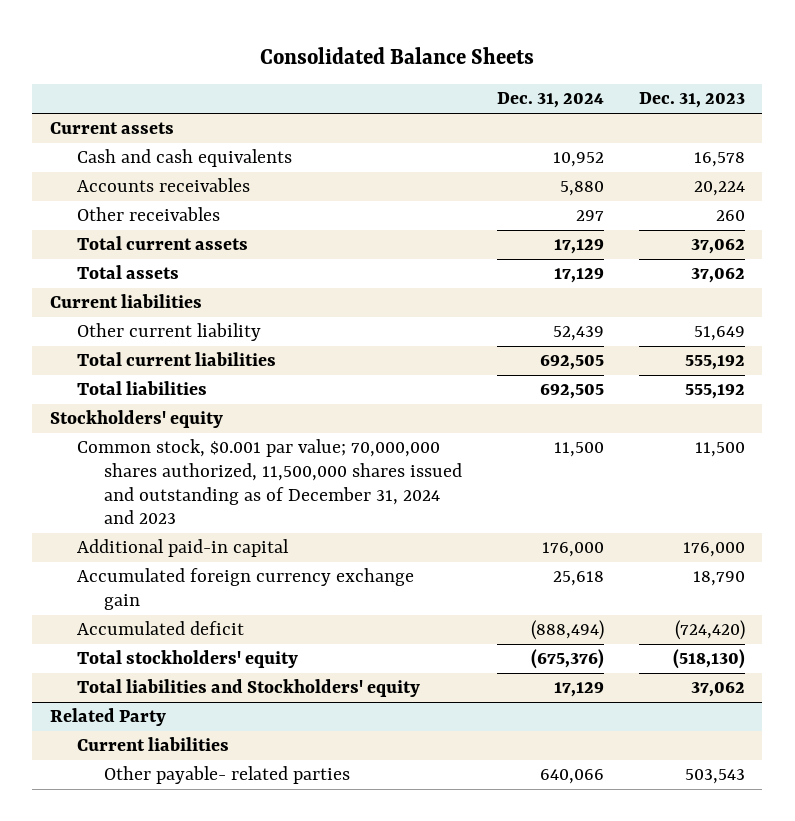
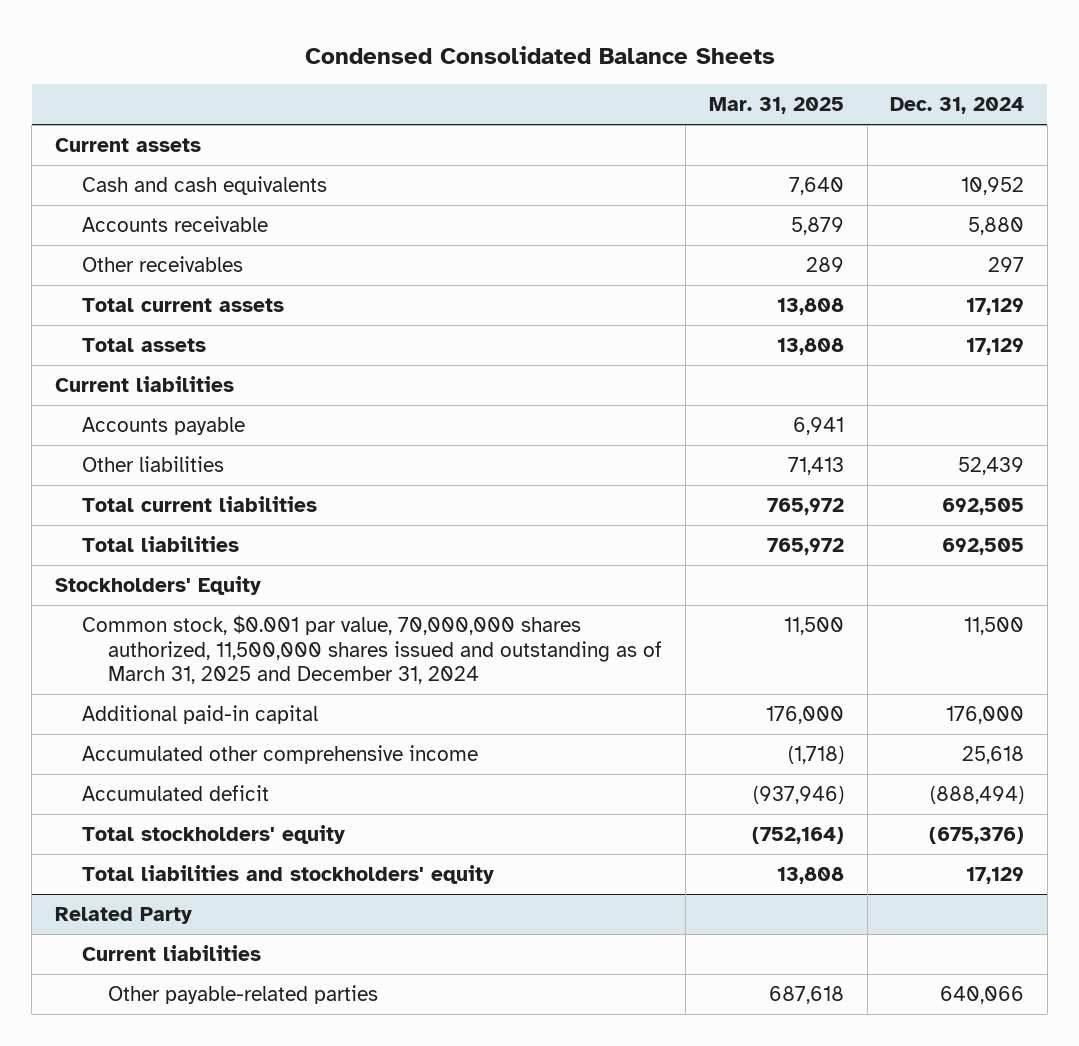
- Consolidated Balance Sheets
+ Condensed Consolidated Balance Sheets
- | Dec. 31, 2024 | Dec. 31, 2023
+ | Mar. 31, 2025 | Dec. 31, 2024
- Accounts receivables | 5,880 | 20,224
+ Accounts receivable | 5,879 | 5,880
- Other current liability | 52,439 | 51,649
+ Accounts payable | 6,941 |
+ Other liabilities | 71,413 | 52,439
- Stockholders' equity
- Common stock, $0.001 par value; 70,000,000 shares authorized, 11,500,000 shares issued and outstanding as of December 31, 2024 and 2023 | 11,500 | 11,500
+ Stockholders' Equity
+ Common stock, $0.001 par value, 70,000,000 shares authorized, 11,500,000 shares issued and outstanding as of March 31, 2025 and December 31, 2024 | 11,500 | 11,500
- Accumulated foreign currency exchange gain | 25,618 | 18,790
+ Accumulated other comprehensive income | (1,718) | 25,618
- Total liabilities and Stockholders' equity | 17,129 | 37,062
+ Total liabilities and stockholders' equity | 13,808 | 17,129
@ Related Party
- Other payable- related parties | 640,066 | 503,543
+ Other payable-related parties | 687,618 | 640,066

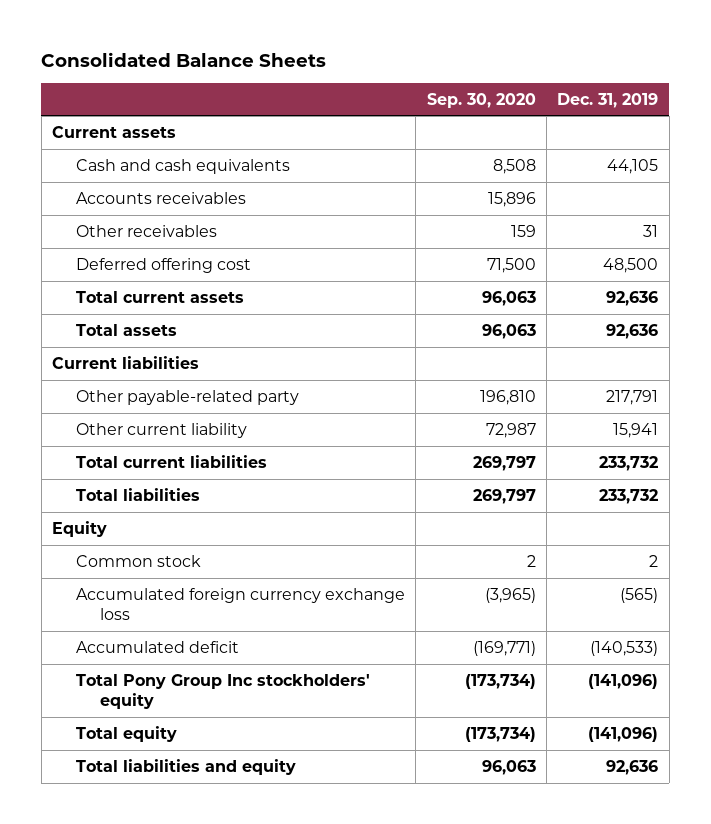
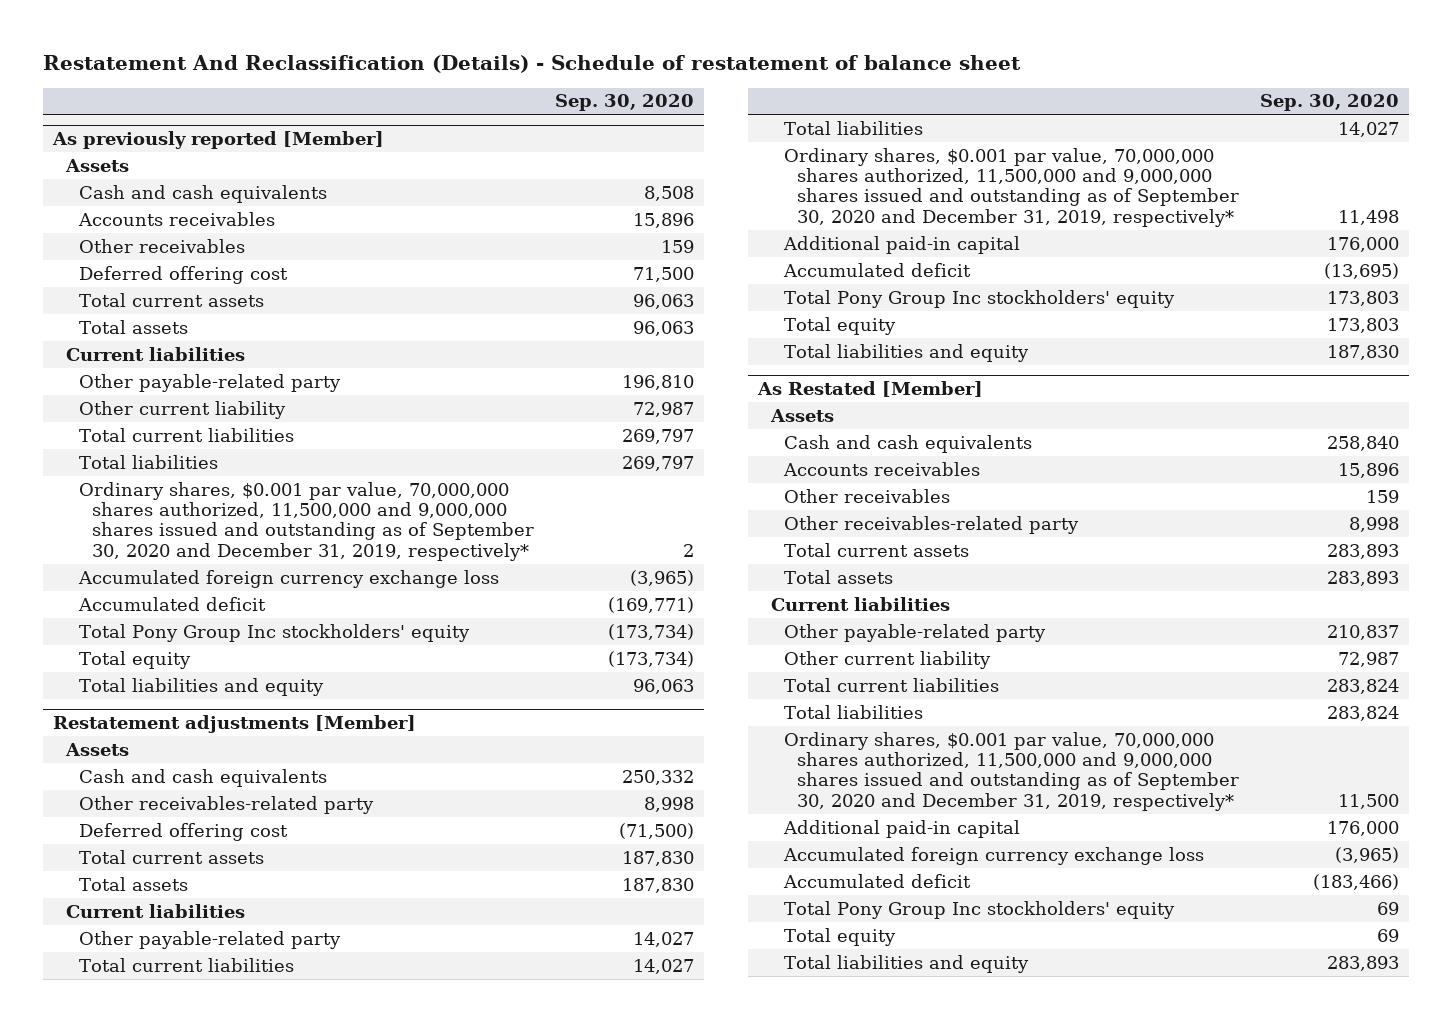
- Consolidated Balance Sheets
+ Restatement And Reclassification (Details) - Schedule of restatement of balance sheet
- | Sep. 30, 2020 | Dec. 31, 2019
+ | Sep. 30, 2020
- Current assets
+ As previously reported [Member]
+ Assets
- Equity
- Common stock | 2 | 2
+ Ordinary shares, $0.001 par value, 70,000,000 shares authorized, 11,500,000 and 9,000,000 shares issued and outstanding as of September 30, 2020 and December 31, 2019, respectively* | 2
+ Restatement adjustments [Member]
+ Assets
+ Cash and cash equivalents | 250,332
+ Other receivables-related party | 8,998
+ Deferred offering cost | (71,500)
+ Total current assets | 187,830
+ Total assets | 187,830
+ Current liabilities
+ Other payable-related party | 14,027
+ Total current liabilities | 14,027
+ Total liabilities | 14,027
+ Ordinary shares, $0.001 par value, 70,000,000 shares authorized, 11,500,000 and 9,000,000 shares issued and outstanding as of September 30, 2020 and December 31, 2019, respectively* | 11,498
+ Additional paid-in capital | 176,000
+ Accumulated deficit | (13,695)
+ Total Pony Group Inc stockholders' equity | 173,803
+ Total equity | 173,803
+ Total liabilities and equity | 187,830
+ As Restated [Member]
+ Assets
+ Cash and cash equivalents | 258,840
+ Accounts receivables | 15,896
+ Other receivables | 159
+ Other receivables-related party | 8,998
+ Total current assets | 283,893
+ Total assets | 283,893
+ Current liabilities
+ Other payable-related party | 210,837
+ Other current liability | 72,987
+ Total current liabilities | 283,824
+ Total liabilities | 283,824
+ Ordinary shares, $0.001 par value, 70,000,000 shares authorized, 11,500,000 and 9,000,000 shares issued and outstanding as of September 30, 2020 and December 31, 2019, respectively* | 11,500
+ Additional paid-in capital | 176,000
+ Accumulated foreign currency exchange loss | (3,965)
+ Accumulated deficit | (183,466)
+ Total Pony Group Inc stockholders' equity | 69
+ Total equity | 69
+ Total liabilities and equity | 283,893

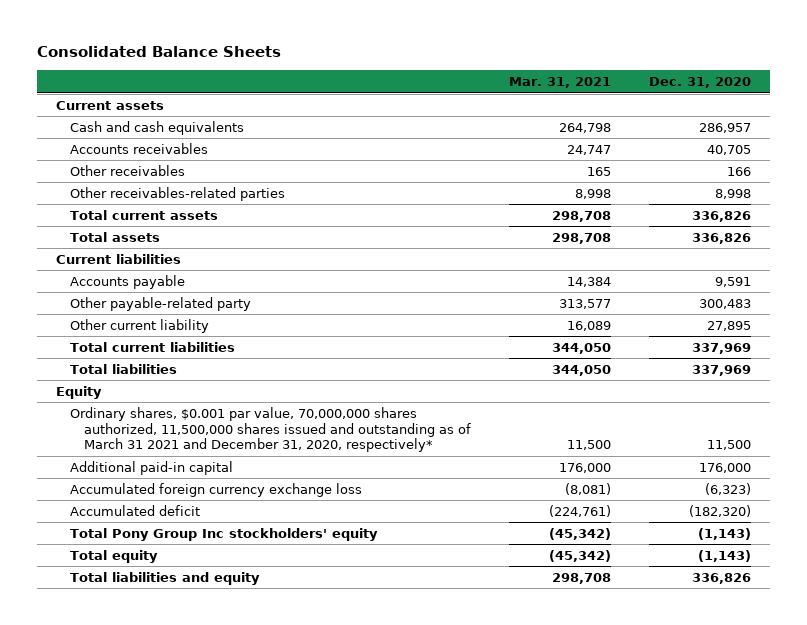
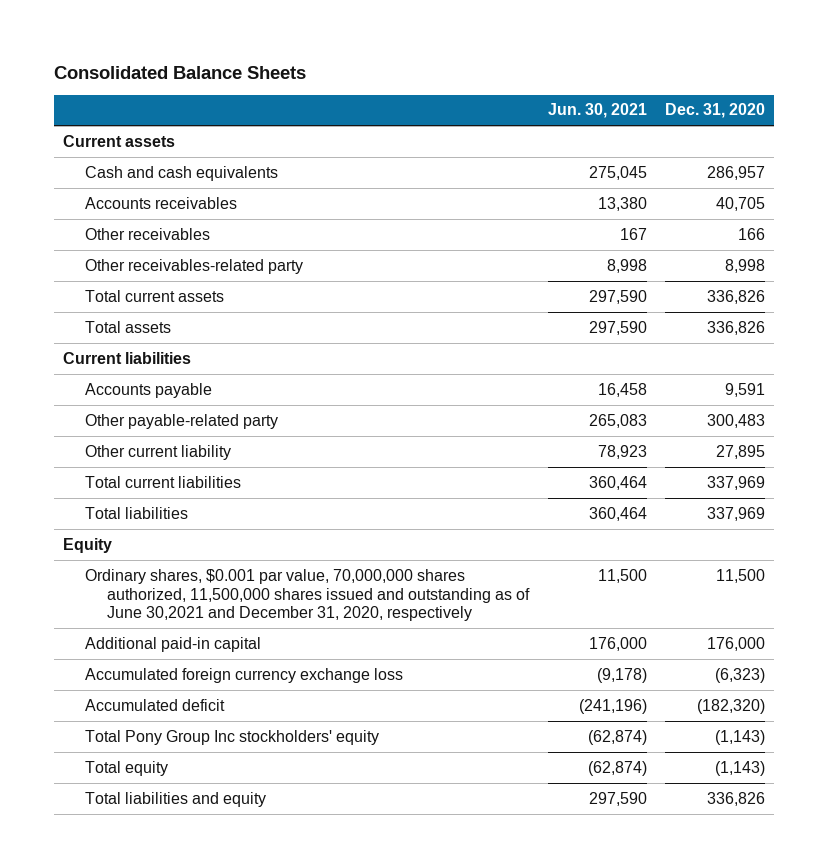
- | Mar. 31, 2021 | Dec. 31, 2020
+ | Jun. 30, 2021 | Dec. 31, 2020
- Other receivables-related parties | 8,998 | 8,998
+ Other receivables-related party | 8,998 | 8,998
- Ordinary shares, $0.001 par value, 70,000,000 shares authorized, 11,500,000 shares issued and outstanding as of March 31 2021 and December 31, 2020, respectively* | 11,500 | 11,500
+ Ordinary shares, $0.001 par value, 70,000,000 shares authorized, 11,500,000 shares issued and outstanding as of June 30,2021 and December 31, 2020, respectively | 11,500 | 11,500

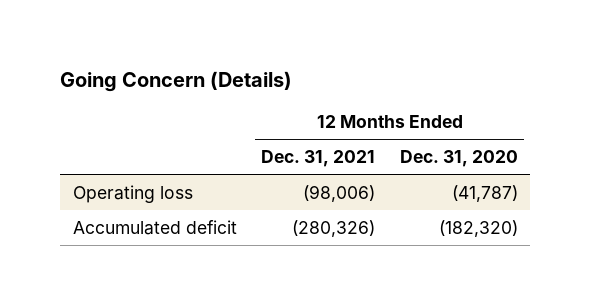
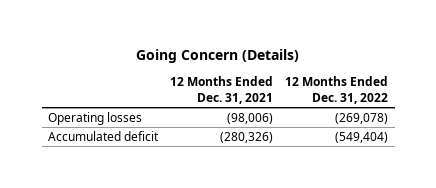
- | 12 Months Ended Dec. 31, 2021 | 12 Months Ended Dec. 31, 2020
+ | 12 Months Ended Dec. 31, 2021 | 12 Months Ended Dec. 31, 2022
- Operating loss | (98,006) | (41,787)
+ Operating losses | (98,006) | (269,078)

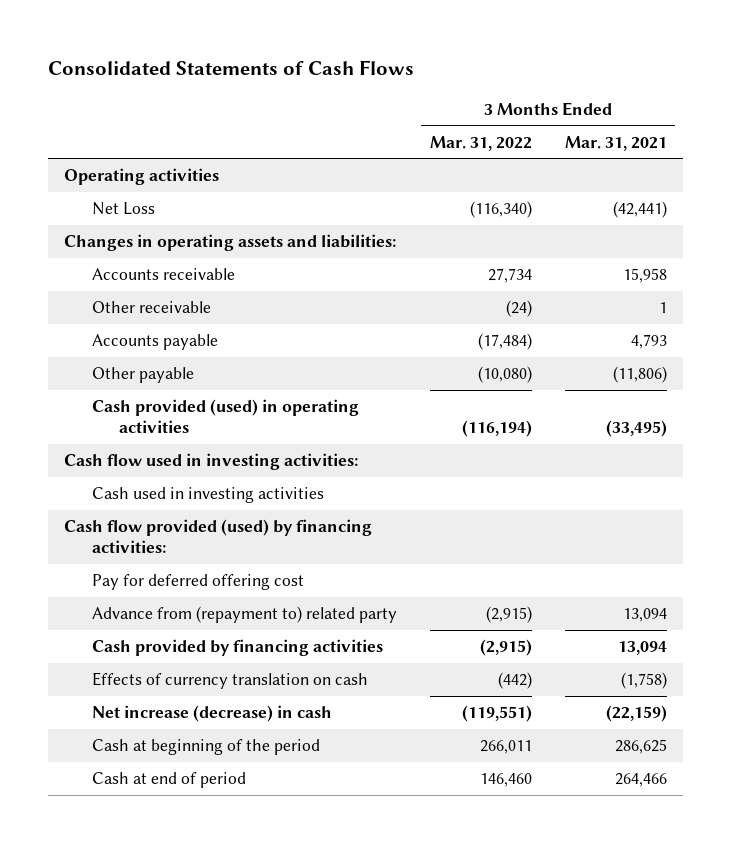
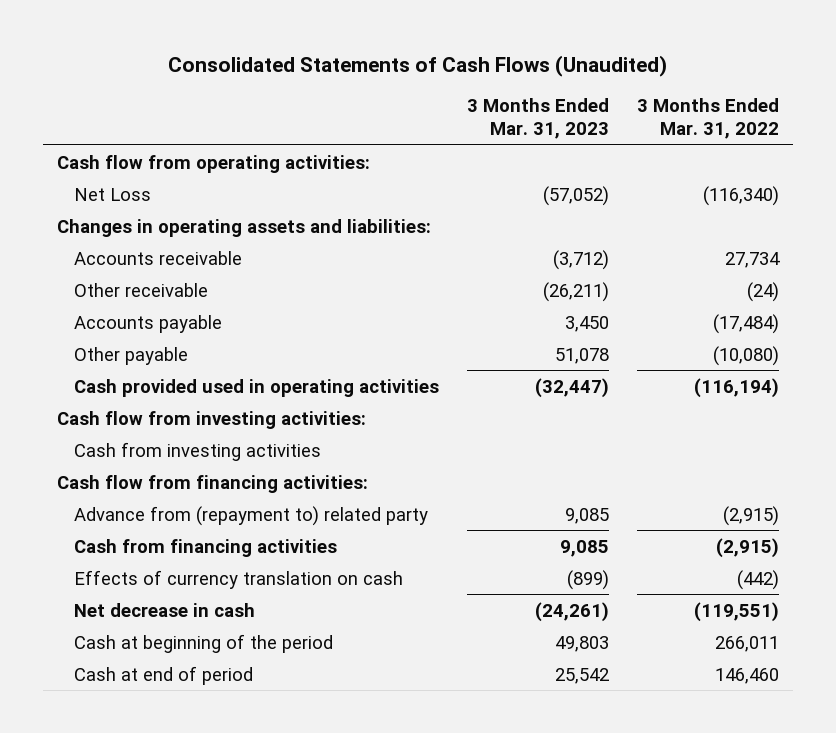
- Consolidated Statements of Cash Flows
+ Consolidated Statements of Cash Flows (Unaudited)
- | 3 Months Ended Mar. 31, 2022 | 3 Months Ended Mar. 31, 2021
+ | 3 Months Ended Mar. 31, 2023 | 3 Months Ended Mar. 31, 2022
- Operating activities
+ Cash flow from operating activities:
- Cash provided (used) in operating activities | (116,194) | (33,495)
- Cash flow used in investing activities:
- Cash used in investing activities
- Cash flow provided (used) by financing activities:
- Pay for deferred offering cost
+ Cash provided used in operating activities | (32,447) | (116,194)
+ Cash flow from investing activities:
+ Cash from investing activities
+ Cash flow from financing activities:
- Cash provided by financing activities | (2,915) | 13,094
+ Cash from financing activities | 9,085 | (2,915)
- Net increase (decrease) in cash | (119,551) | (22,159)
+ Net decrease in cash | (24,261) | (119,551)

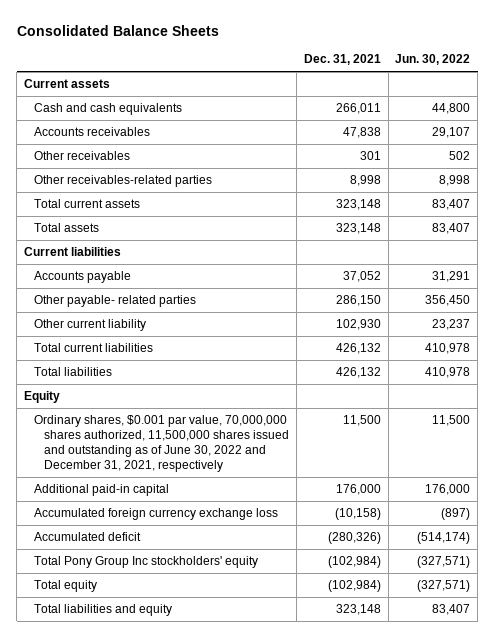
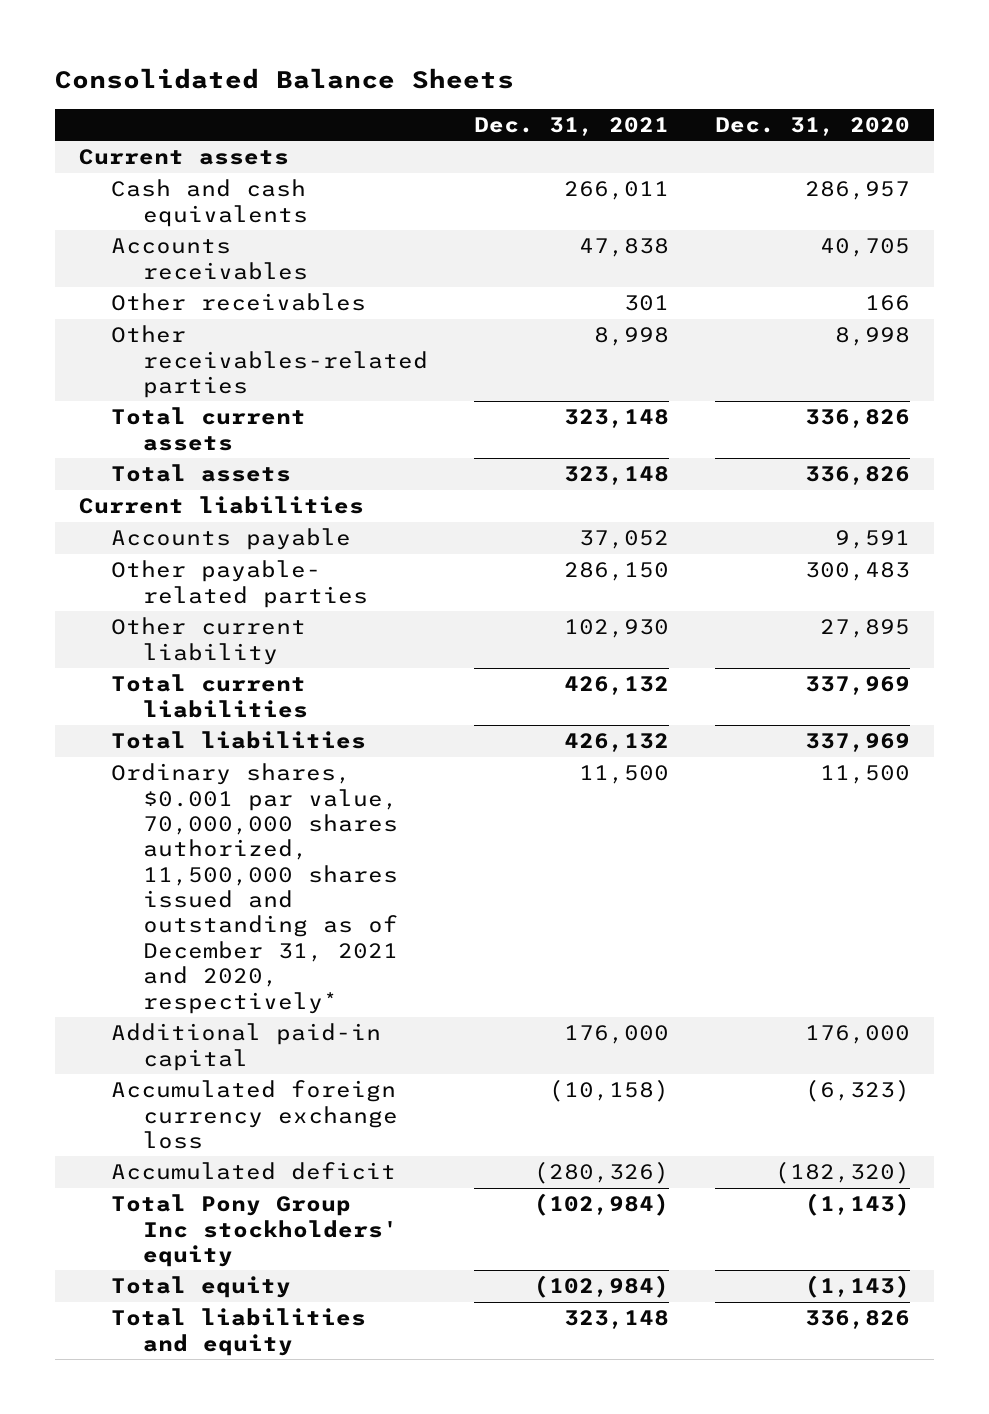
- | Dec. 31, 2021 | Jun. 30, 2022
+ | Dec. 31, 2021 | Dec. 31, 2020
- Equity
- Ordinary shares, $0.001 par value, 70,000,000 shares authorized, 11,500,000 shares issued and outstanding as of June 30, 2022 and December 31, 2021, respectively | 11,500 | 11,500
+ Ordinary shares, $0.001 par value, 70,000,000 shares authorized, 11,500,000 shares issued and outstanding as of December 31, 2021 and 2020, respectively* | 11,500 | 11,500

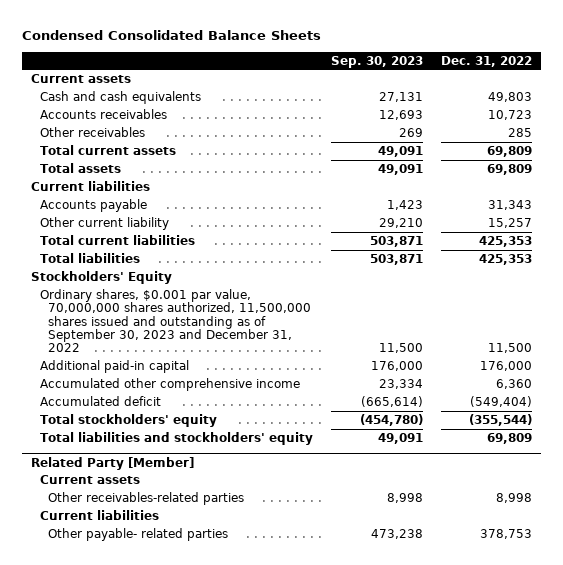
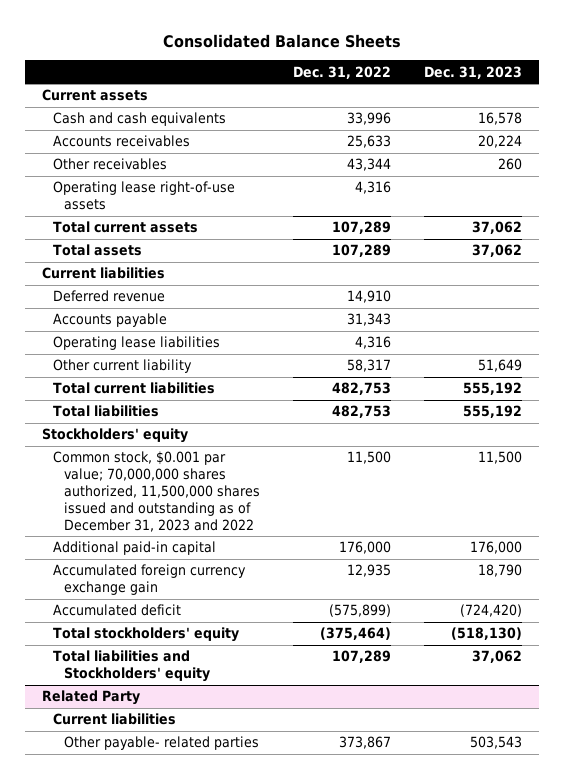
- Condensed Consolidated Balance Sheets
+ Consolidated Balance Sheets
- | Sep. 30, 2023 | Dec. 31, 2022
+ | Dec. 31, 2022 | Dec. 31, 2023
- Cash and cash equivalents | 27,131 | 49,803
- Accounts receivables | 12,693 | 10,723
- Other receivables | 269 | 285
- Total current assets | 49,091 | 69,809
- Total assets | 49,091 | 69,809
+ Cash and cash equivalents | 33,996 | 16,578
+ Accounts receivables | 25,633 | 20,224
+ Other receivables | 43,344 | 260
+ Operating lease right-of-use assets | 4,316 |
+ Total current assets | 107,289 | 37,062
+ Total assets | 107,289 | 37,062
+ Deferred revenue | 14,910 |
- Other current liability | 29,210 | 15,257
- Total current liabilities | 503,871 | 425,353
- Total liabilities | 503,871 | 425,353
- Stockholders' Equity
- Ordinary shares, $0.001 par value, 70,000,000 shares authorized, 11,500,000 shares issued and outstanding as of September 30, 2023 and December 31, 2022 | 11,500 | 11,500
+ Operating lease liabilities | 4,316 |
+ Other current liability | 58,317 | 51,649
+ Total current liabilities | 482,753 | 555,192
+ Total liabilities | 482,753 | 555,192
+ Stockholders' equity
+ Common stock, $0.001 par value; 70,000,000 shares authorized, 11,500,000 shares issued and outstanding as of December 31, 2023 and 2022 | 11,500 | 11,500
- Accumulated other comprehensive income | 23,334 | 6,360
- Accumulated deficit | (665,614) | (549,404)
- Total stockholders' equity | (454,780) | (355,544)
- Total liabilities and stockholders' equity | 49,091 | 69,809
- Related Party [Member]
- Current assets
- Other receivables-related parties | 8,998 | 8,998
+ Accumulated foreign currency exchange gain | 12,935 | 18,790
+ Accumulated deficit | (575,899) | (724,420)
+ Total stockholders' equity | (375,464) | (518,130)
+ Total liabilities and Stockholders' equity | 107,289 | 37,062
+ Related Party
- Other payable- related parties | 473,238 | 378,753
+ Other payable- related parties | 373,867 | 503,543

